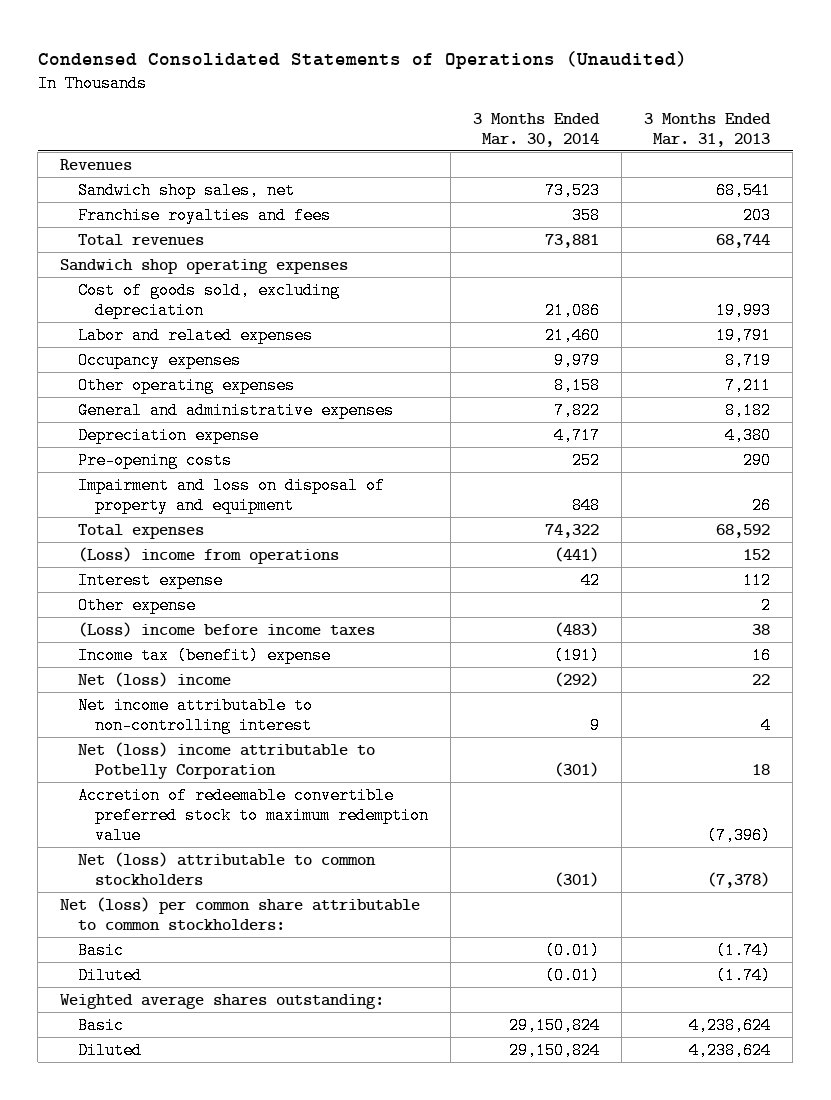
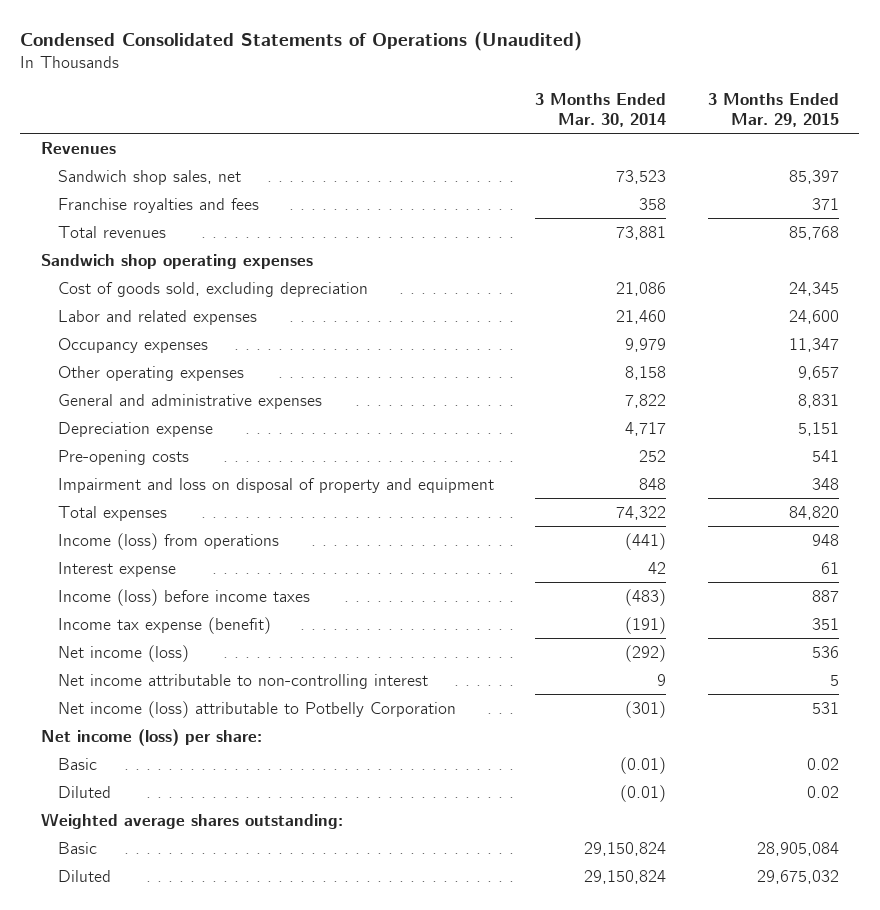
- | 3 Months Ended Mar. 30, 2014 | 3 Months Ended Mar. 31, 2013
+ | 3 Months Ended Mar. 30, 2014 | 3 Months Ended Mar. 29, 2015
- (Loss) income from operations | (441) | 152
+ Income (loss) from operations | (441) | 948
- Other expense | | 2
- (Loss) income before income taxes | (483) | 38
- Income tax (benefit) expense | (191) | 16
- Net (loss) income | (292) | 22
+ Income (loss) before income taxes | (483) | 887
+ Income tax expense (benefit) | (191) | 351
+ Net income (loss) | (292) | 536
- Net (loss) income attributable to Potbelly Corporation | (301) | 18
- Accretion of redeemable convertible preferred stock to maximum redemption value | | (7,396)
- Net (loss) attributable to common stockholders | (301) | (7,378)
- Net (loss) per common share attributable to common stockholders:
+ Net income (loss) attributable to Potbelly Corporation | (301) | 531
+ Net income (loss) per share:

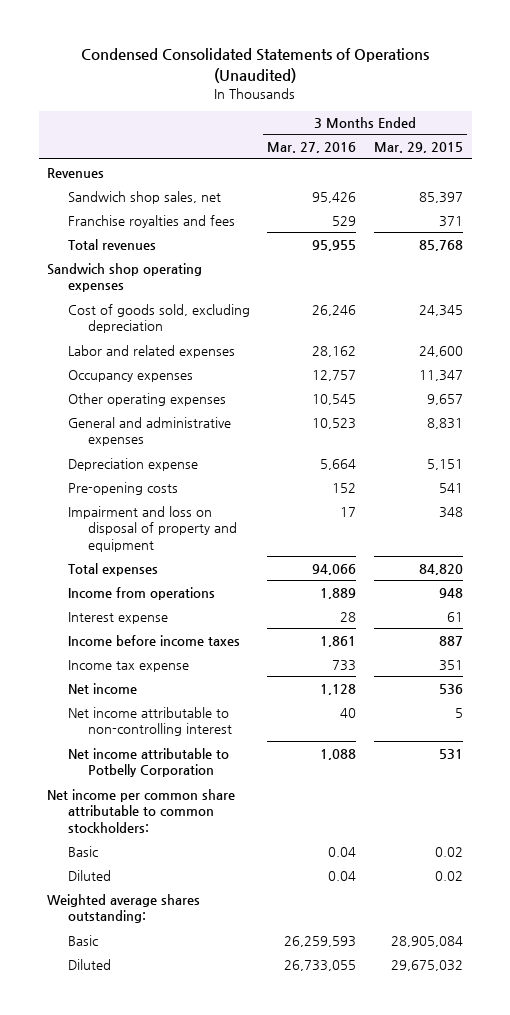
- | 3 Months Ended Mar. 30, 2014 | 3 Months Ended Mar. 29, 2015
+ | 3 Months Ended Mar. 27, 2016 | 3 Months Ended Mar. 29, 2015
- Income (loss) from operations | (441) | 948
+ Income from operations | 1,889 | 948
- Income (loss) before income taxes | (483) | 887
- Income tax expense (benefit) | (191) | 351
- Net income (loss) | (292) | 536
+ Income before income taxes | 1,861 | 887
+ Income tax expense | 733 | 351
+ Net income | 1,128 | 536
- Net income (loss) attributable to Potbelly Corporation | (301) | 531
- Net income (loss) per share:
+ Net income attributable to Potbelly Corporation | 1,088 | 531
+ Net income per common share attributable to common stockholders:

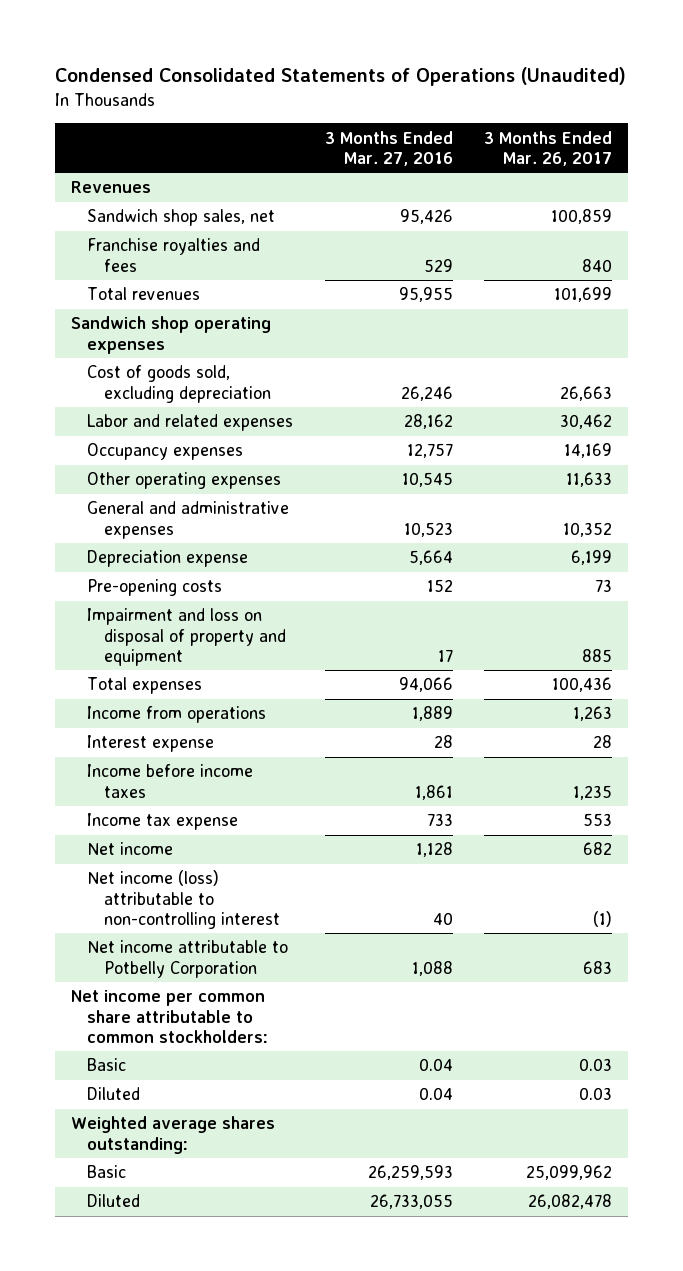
- | 3 Months Ended Mar. 27, 2016 | 3 Months Ended Mar. 29, 2015
+ | 3 Months Ended Mar. 27, 2016 | 3 Months Ended Mar. 26, 2017
- Net income attributable to non-controlling interest | 40 | 5
+ Net income (loss) attributable to non-controlling interest | 40 | (1)

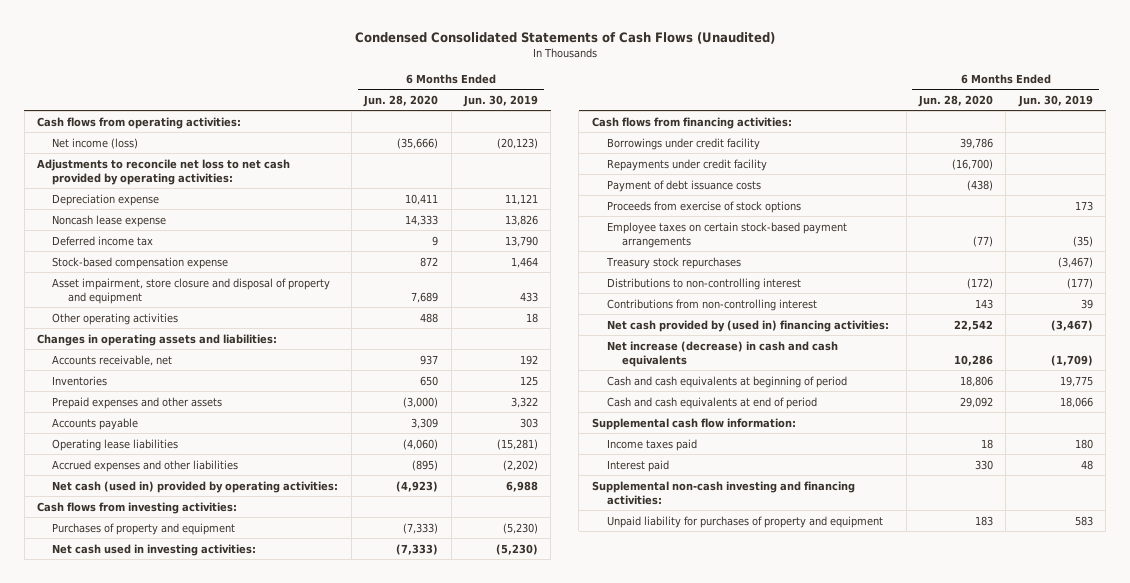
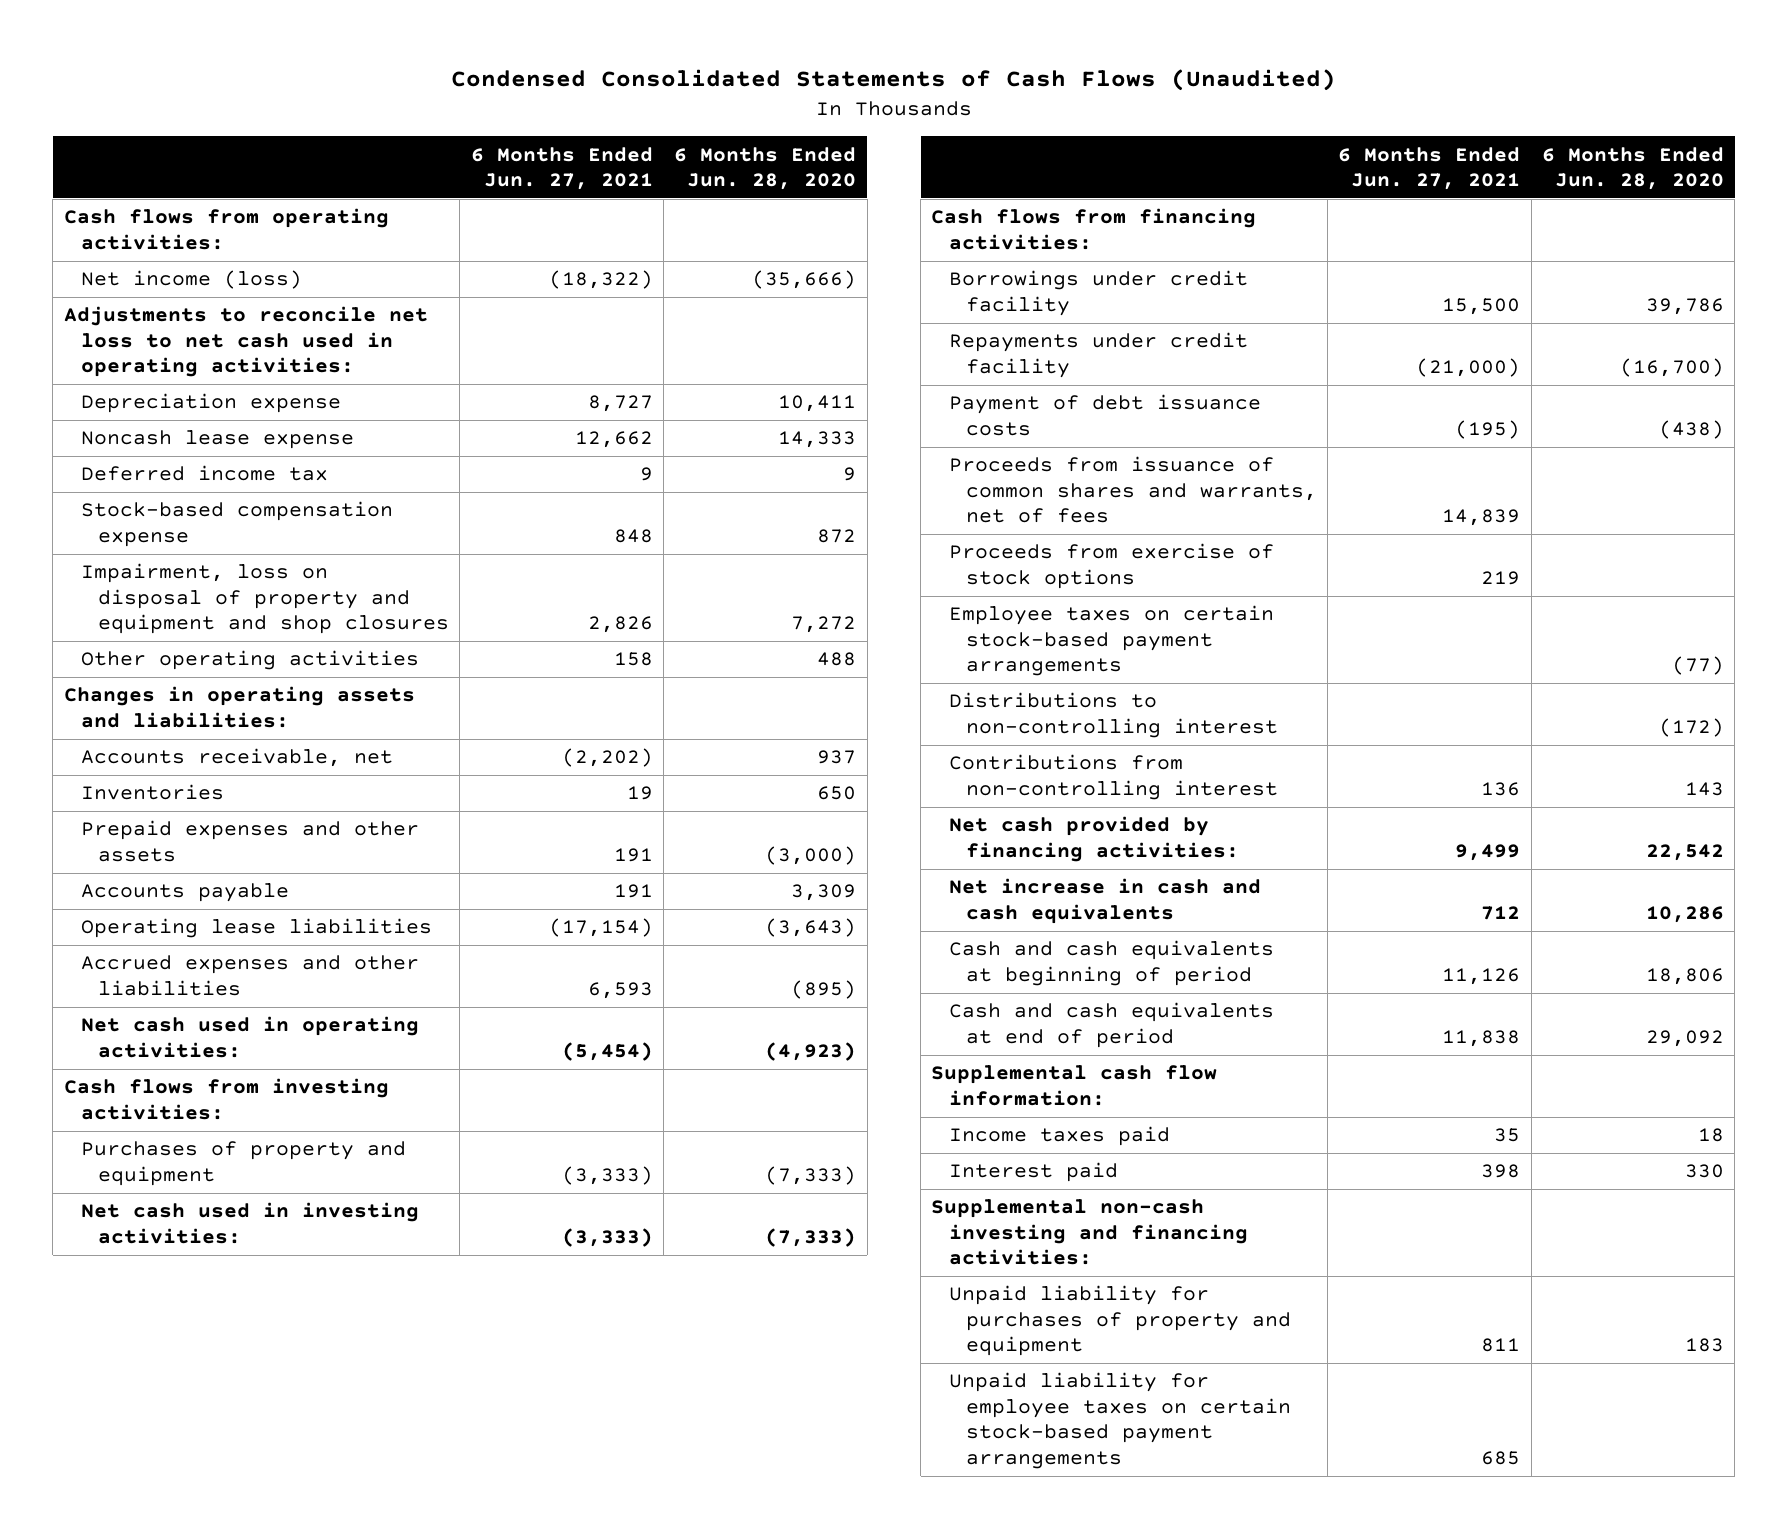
- | 6 Months Ended Jun. 28, 2020 | 6 Months Ended Jun. 30, 2019
+ | 6 Months Ended Jun. 27, 2021 | 6 Months Ended Jun. 28, 2020
- Adjustments to reconcile net loss to net cash provided by operating activities:
+ Adjustments to reconcile net loss to net cash used in operating activities:
- Asset impairment, store closure and disposal of property and equipment | 7,689 | 433
+ Impairment, loss on disposal of property and equipment and shop closures | 2,826 | 7,272
- Operating lease liabilities | (4,060) | (15,281)
+ Operating lease liabilities | (17,154) | (3,643)
- Net cash (used in) provided by operating activities: | (4,923) | 6,988
+ Net cash used in operating activities: | (5,454) | (4,923)
+ Proceeds from issuance of common shares and warrants, net of fees | 14,839 |
- Treasury stock repurchases | | (3,467)
- Net cash provided by (used in) financing activities: | 22,542 | (3,467)
- Net increase (decrease) in cash and cash equivalents | 10,286 | (1,709)
+ Net cash provided by financing activities: | 9,499 | 22,542
+ Net increase in cash and cash equivalents | 712 | 10,286
+ Unpaid liability for employee taxes on certain stock-based payment arrangements | 685 |

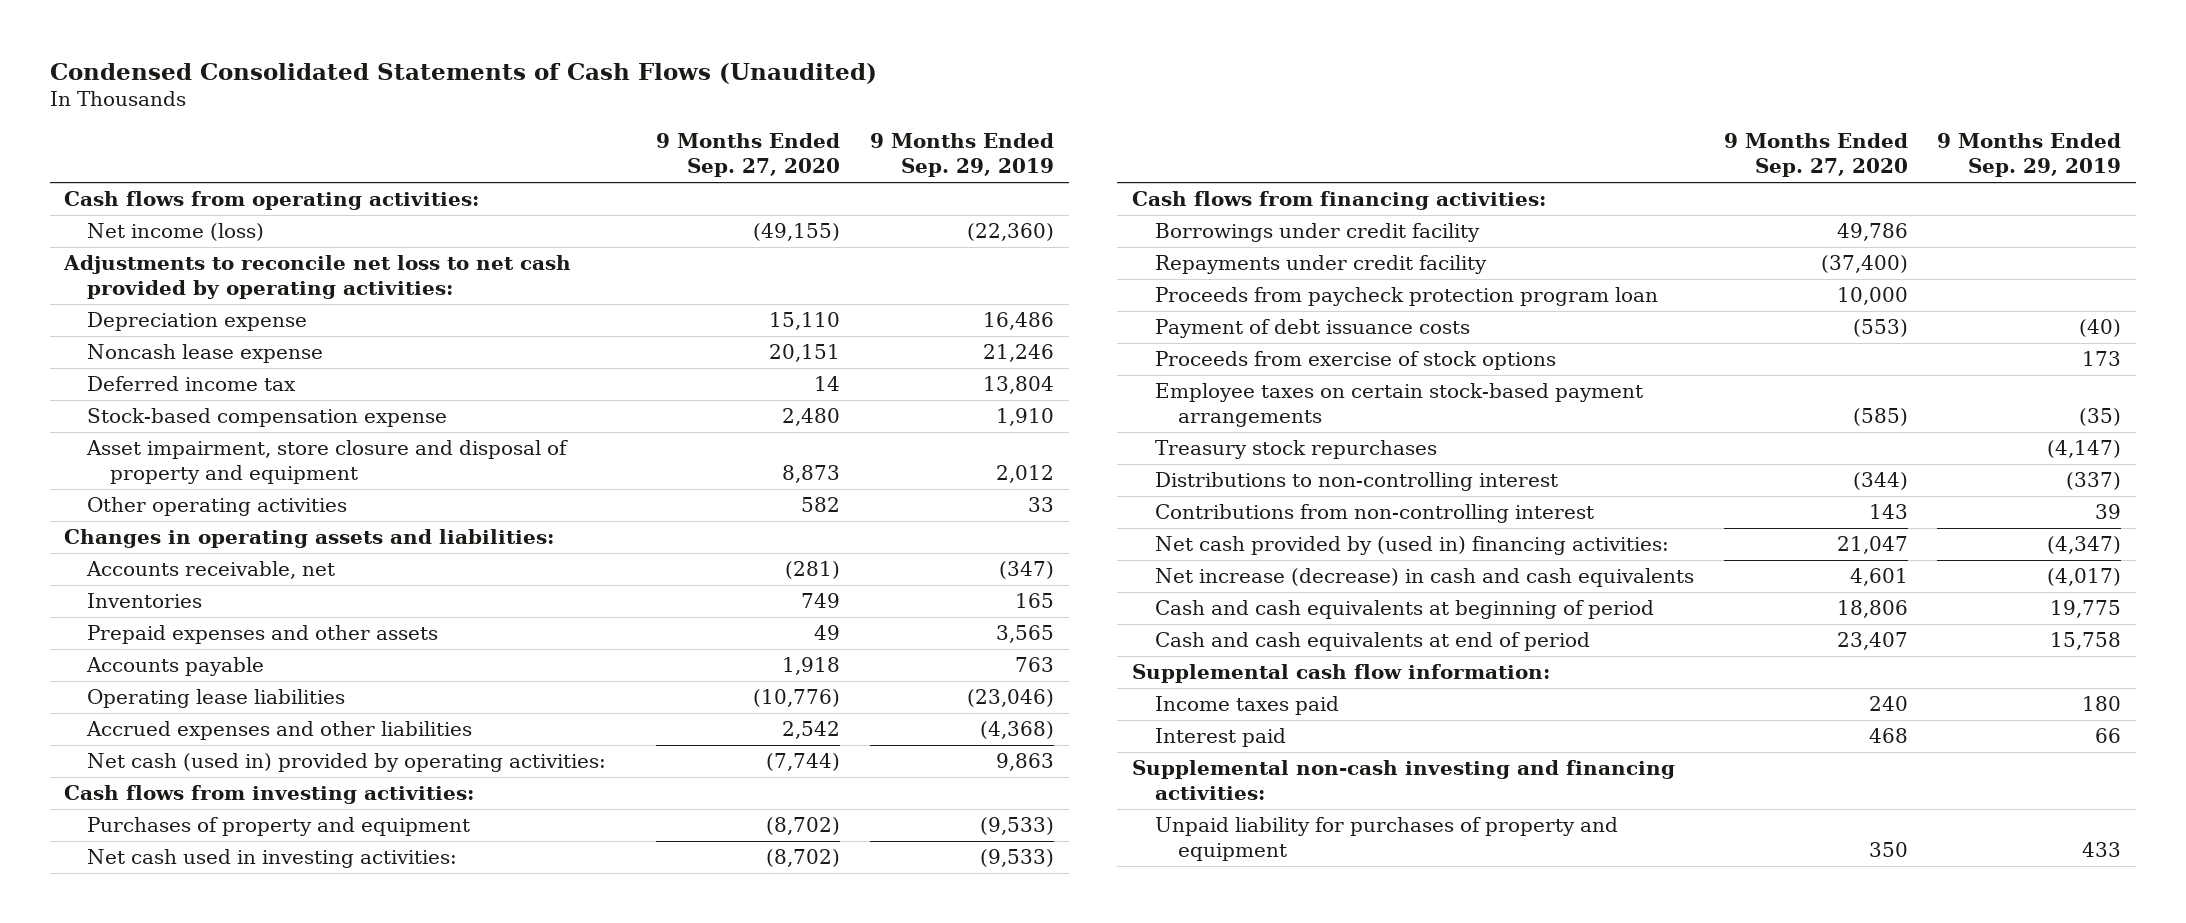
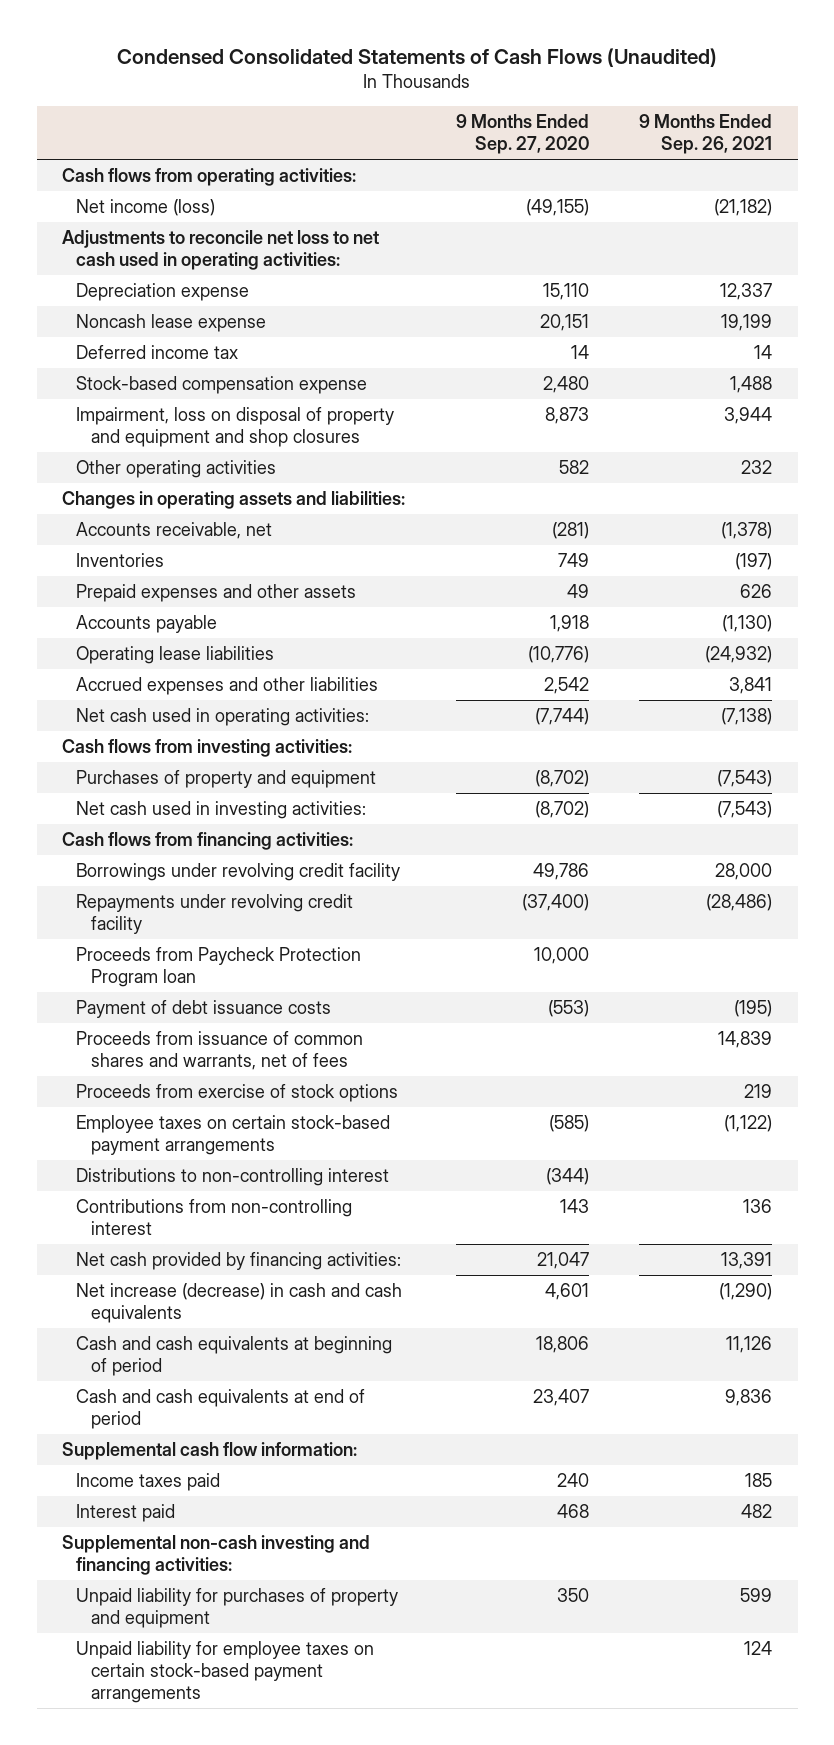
- | 9 Months Ended Sep. 27, 2020 | 9 Months Ended Sep. 29, 2019
+ | 9 Months Ended Sep. 27, 2020 | 9 Months Ended Sep. 26, 2021
- Adjustments to reconcile net loss to net cash provided by operating activities:
+ Adjustments to reconcile net loss to net cash used in operating activities:
- Asset impairment, store closure and disposal of property and equipment | 8,873 | 2,012
+ Impairment, loss on disposal of property and equipment and shop closures | 8,873 | 3,944
- Net cash (used in) provided by operating activities: | (7,744) | 9,863
+ Net cash used in operating activities: | (7,744) | (7,138)
- Borrowings under credit facility | 49,786 |
- Repayments under credit facility | (37,400) |
- Proceeds from paycheck protection program loan | 10,000 |
+ Borrowings under revolving credit facility | 49,786 | 28,000
+ Repayments under revolving credit facility | (37,400) | (28,486)
+ Proceeds from Paycheck Protection Program loan | 10,000 |
+ Proceeds from issuance of common shares and warrants, net of fees | | 14,839
- Treasury stock repurchases | | (4,147)
- Net cash provided by (used in) financing activities: | 21,047 | (4,347)
+ Net cash provided by financing activities: | 21,047 | 13,391
+ Unpaid liability for employee taxes on certain stock-based payment arrangements | | 124

